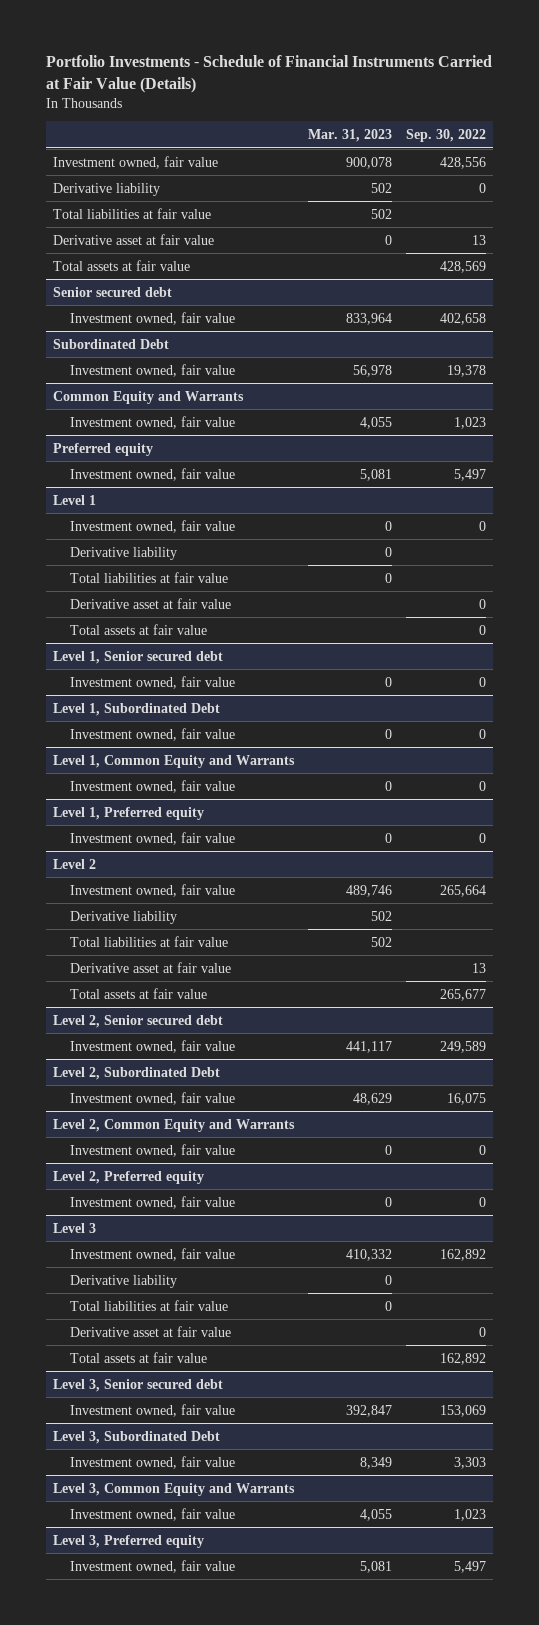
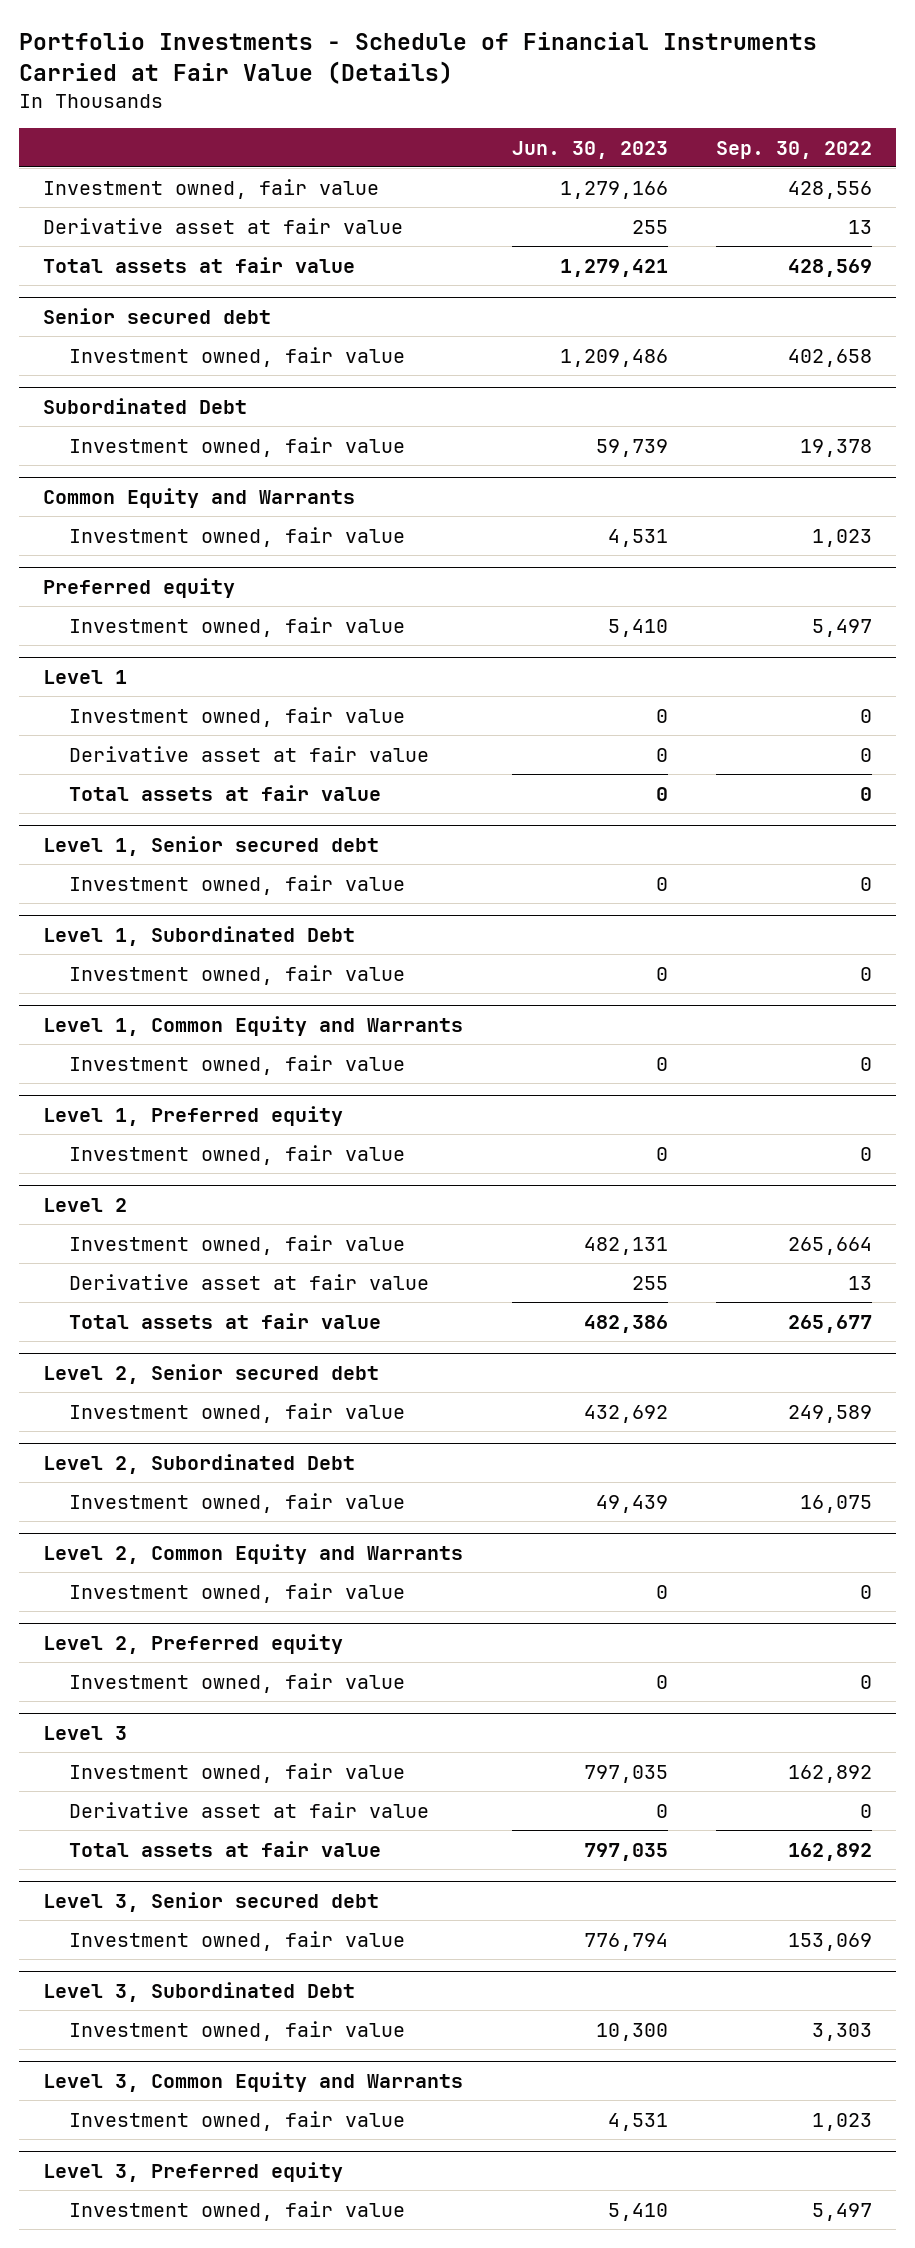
- | Mar. 31, 2023 | Sep. 30, 2022
+ | Jun. 30, 2023 | Sep. 30, 2022
- Derivative liability | 502 | 0
- Total liabilities at fair value | 502 |
@ Level 1
- Derivative liability | 0 |
- Total liabilities at fair value | 0 |
@ Level 2
- Derivative liability | 502 |
- Total liabilities at fair value | 502 |
@ Level 3
- Derivative liability | 0 |
- Total liabilities at fair value | 0 |

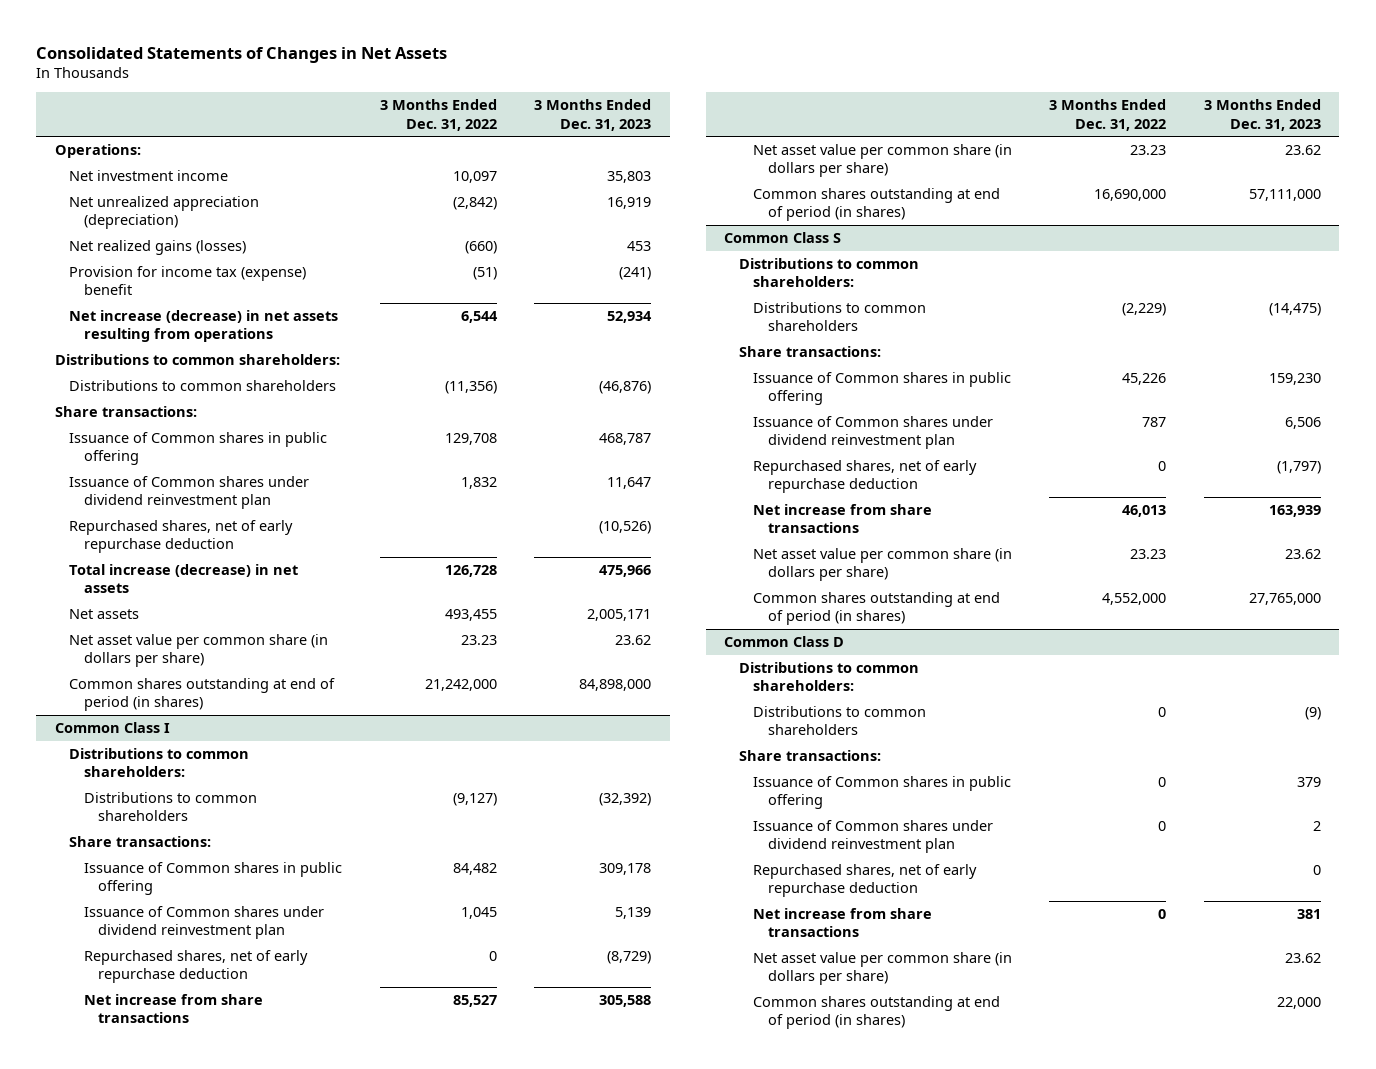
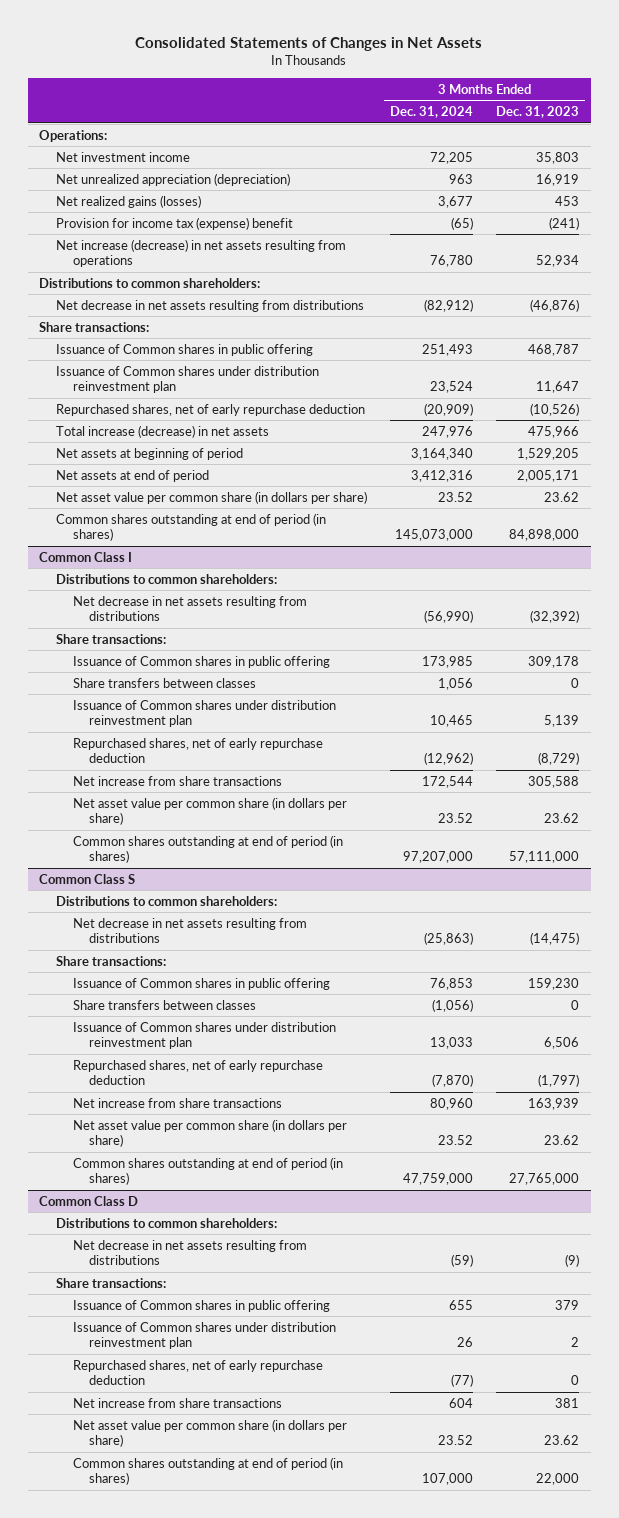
- | 3 Months Ended Dec. 31, 2022 | 3 Months Ended Dec. 31, 2023
+ | 3 Months Ended Dec. 31, 2024 | 3 Months Ended Dec. 31, 2023
- Distributions to common shareholders | (11,356) | (46,876)
+ Net decrease in net assets resulting from distributions | (82,912) | (46,876)
- Issuance of Common shares under dividend reinvestment plan | 1,832 | 11,647
+ Issuance of Common shares under distribution reinvestment plan | 23,524 | 11,647
- Net assets | 493,455 | 2,005,171
+ Net assets at beginning of period | 3,164,340 | 1,529,205
+ Net assets at end of period | 3,412,316 | 2,005,171
@ Common Class I
- Distributions to common shareholders | (9,127) | (32,392)
+ Net decrease in net assets resulting from distributions | (56,990) | (32,392)
- Issuance of Common shares under dividend reinvestment plan | 1,045 | 5,139
+ Share transfers between classes | 1,056 | 0
+ Issuance of Common shares under distribution reinvestment plan | 10,465 | 5,139
@ Common Class S
- Distributions to common shareholders | (2,229) | (14,475)
+ Net decrease in net assets resulting from distributions | (25,863) | (14,475)
- Issuance of Common shares under dividend reinvestment plan | 787 | 6,506
+ Share transfers between classes | (1,056) | 0
+ Issuance of Common shares under distribution reinvestment plan | 13,033 | 6,506
@ Common Class D
- Distributions to common shareholders | 0 | (9)
+ Net decrease in net assets resulting from distributions | (59) | (9)
- Issuance of Common shares under dividend reinvestment plan | 0 | 2
+ Issuance of Common shares under distribution reinvestment plan | 26 | 2

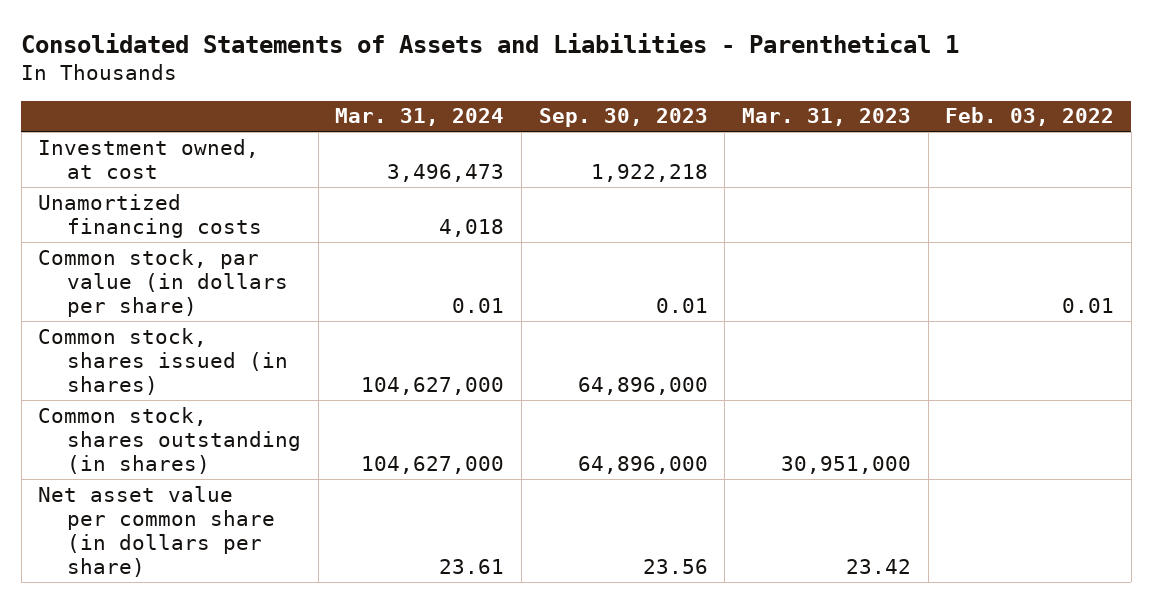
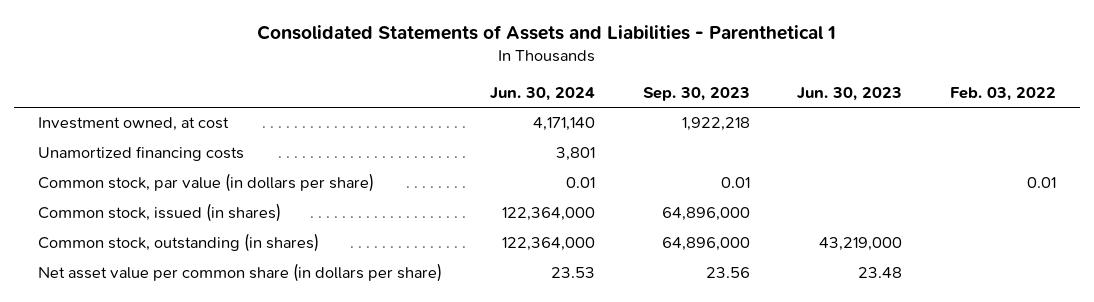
- | Mar. 31, 2024 | Sep. 30, 2023 | Mar. 31, 2023 | Feb. 03, 2022
+ | Jun. 30, 2024 | Sep. 30, 2023 | Jun. 30, 2023 | Feb. 03, 2022
- Common stock, shares issued (in shares) | 104,627,000 | 64,896,000 | |
- Common stock, shares outstanding (in shares) | 104,627,000 | 64,896,000 | 30,951,000 |
+ Common stock, issued (in shares) | 122,364,000 | 64,896,000 | |
+ Common stock, outstanding (in shares) | 122,364,000 | 64,896,000 | 43,219,000 |

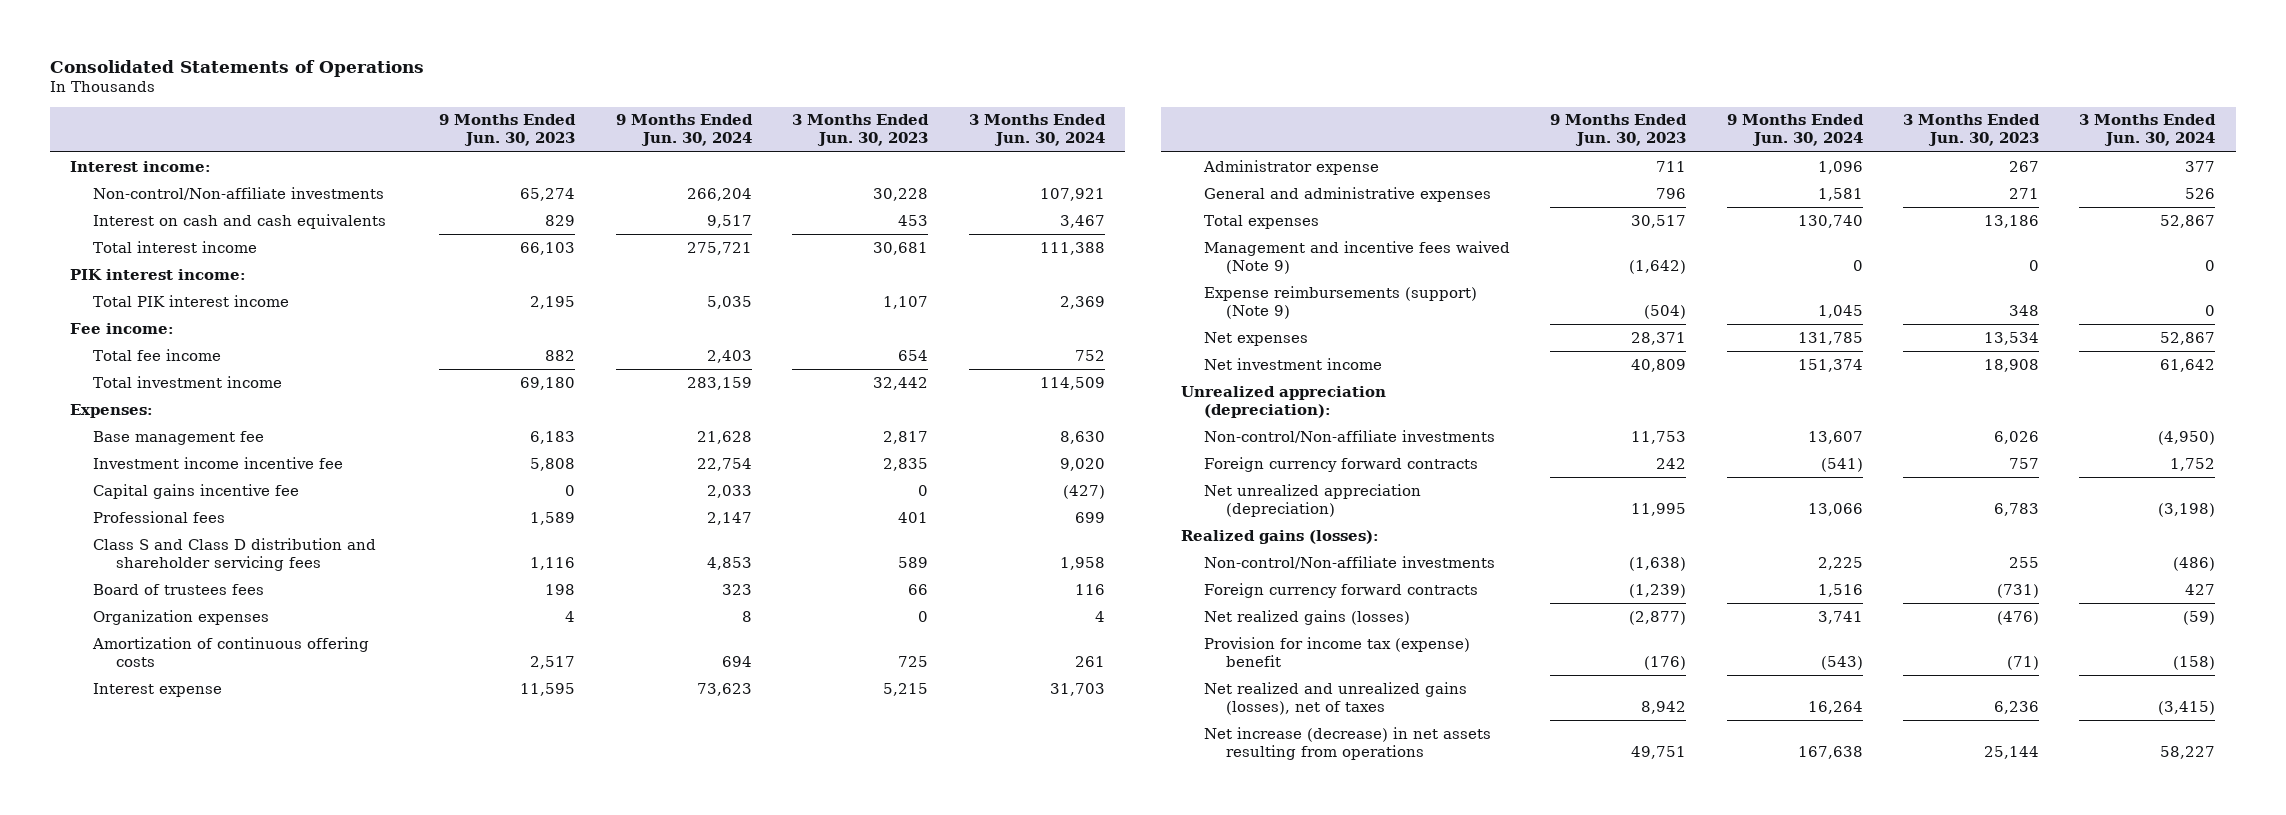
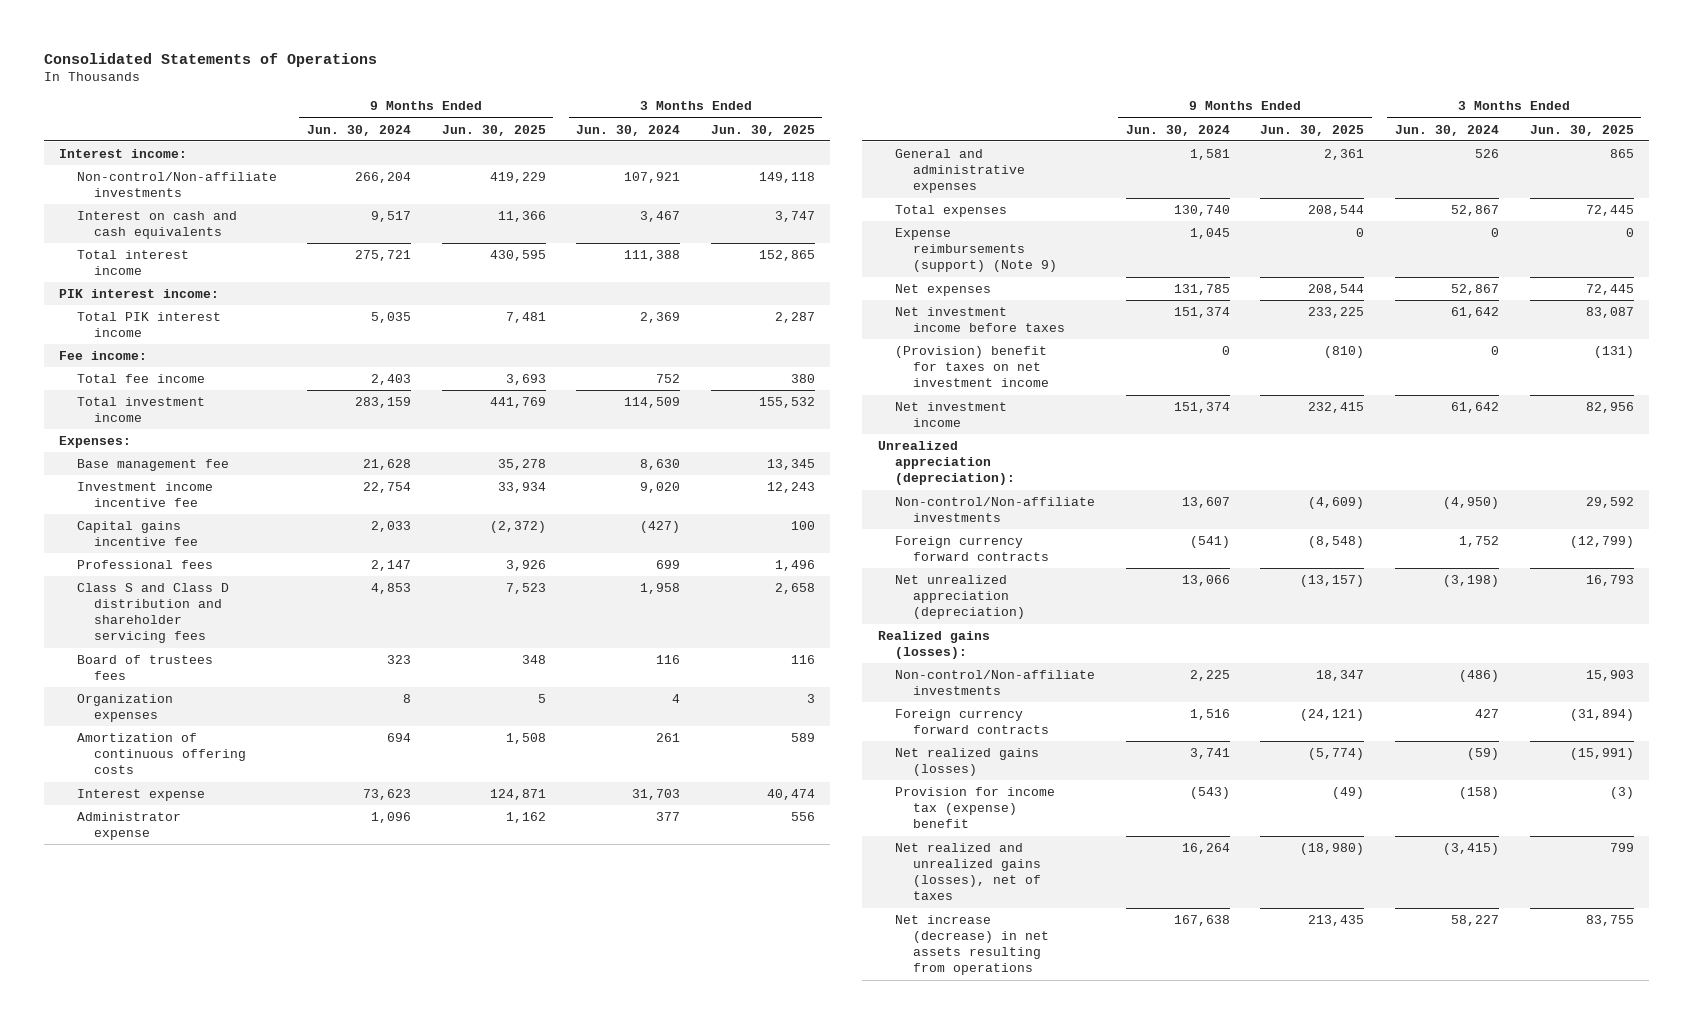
- | 9 Months Ended Jun. 30, 2023 | 9 Months Ended Jun. 30, 2024 | 3 Months Ended Jun. 30, 2023 | 3 Months Ended Jun. 30, 2024
+ | 9 Months Ended Jun. 30, 2024 | 9 Months Ended Jun. 30, 2025 | 3 Months Ended Jun. 30, 2024 | 3 Months Ended Jun. 30, 2025
- Management and incentive fees waived (Note 9) | (1,642) | 0 | 0 | 0
+ Net investment income before taxes | 151,374 | 233,225 | 61,642 | 83,087
+ (Provision) benefit for taxes on net investment income | 0 | (810) | 0 | (131)

